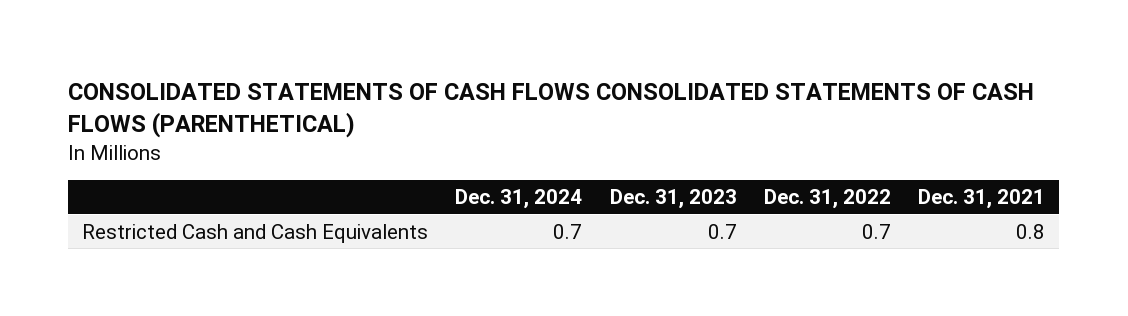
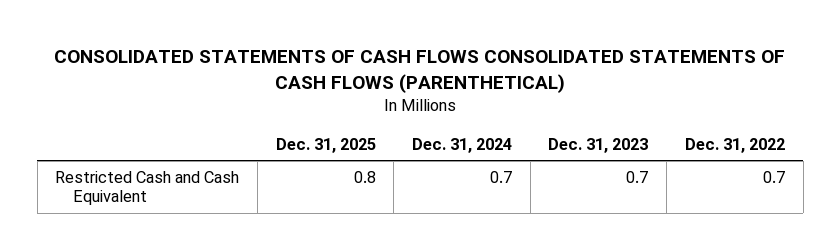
- | Dec. 31, 2024 | Dec. 31, 2023 | Dec. 31, 2022 | Dec. 31, 2021
+ | Dec. 31, 2025 | Dec. 31, 2024 | Dec. 31, 2023 | Dec. 31, 2022
- Restricted Cash and Cash Equivalents | 0.7 | 0.7 | 0.7 | 0.8
+ Restricted Cash and Cash Equivalent | 0.8 | 0.7 | 0.7 | 0.7

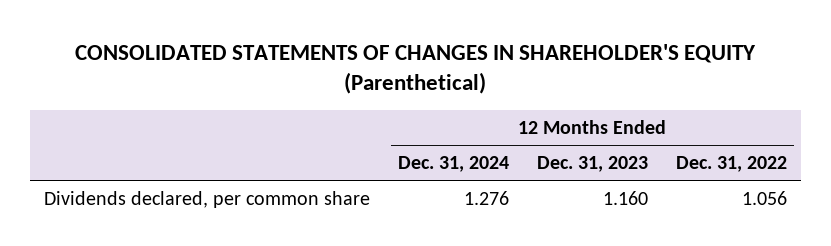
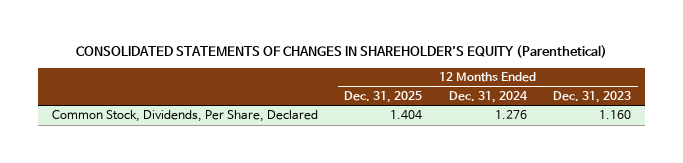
- | 12 Months Ended Dec. 31, 2024 | 12 Months Ended Dec. 31, 2023 | 12 Months Ended Dec. 31, 2022
+ | 12 Months Ended Dec. 31, 2025 | 12 Months Ended Dec. 31, 2024 | 12 Months Ended Dec. 31, 2023
- Dividends declared, per common share | 1.276 | 1.160 | 1.056
+ Common Stock, Dividends, Per Share, Declared | 1.404 | 1.276 | 1.160

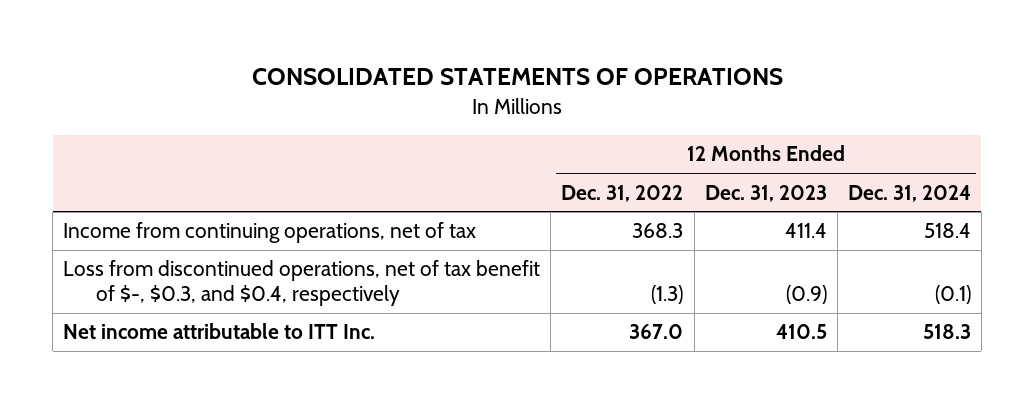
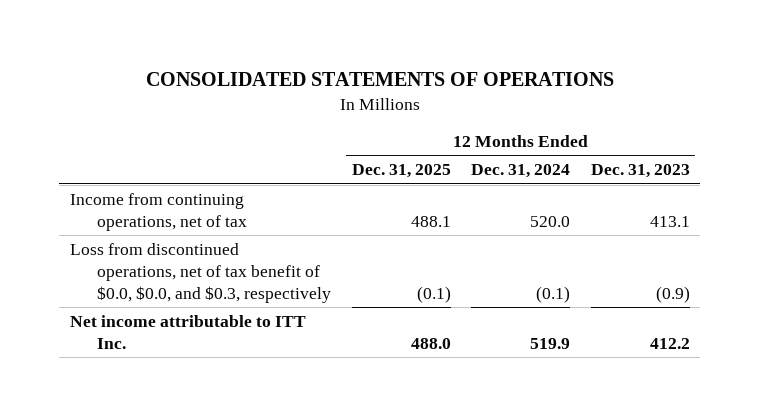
- | 12 Months Ended Dec. 31, 2022 | 12 Months Ended Dec. 31, 2023 | 12 Months Ended Dec. 31, 2024
+ | 12 Months Ended Dec. 31, 2025 | 12 Months Ended Dec. 31, 2024 | 12 Months Ended Dec. 31, 2023
- Income from continuing operations, net of tax | 368.3 | 411.4 | 518.4
- Loss from discontinued operations, net of tax benefit of $-, $0.3, and $0.4, respectively | (1.3) | (0.9) | (0.1)
- Net income attributable to ITT Inc. | 367.0 | 410.5 | 518.3
+ Income from continuing operations, net of tax | 488.1 | 520.0 | 413.1
+ Loss from discontinued operations, net of tax benefit of $0.0, $0.0, and $0.3, respectively | (0.1) | (0.1) | (0.9)
+ Net income attributable to ITT Inc. | 488.0 | 519.9 | 412.2

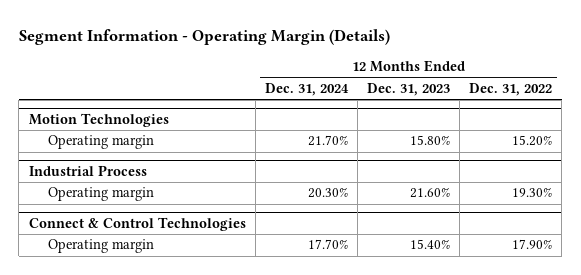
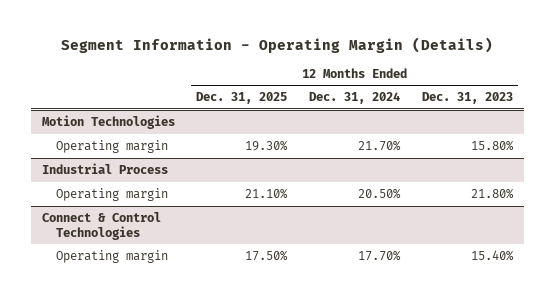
- | 12 Months Ended Dec. 31, 2024 | 12 Months Ended Dec. 31, 2023 | 12 Months Ended Dec. 31, 2022
+ | 12 Months Ended Dec. 31, 2025 | 12 Months Ended Dec. 31, 2024 | 12 Months Ended Dec. 31, 2023
@ Industrial Process
- Operating margin | 20.30% | 21.60% | 19.30%
+ Operating margin | 21.10% | 20.50% | 21.80%

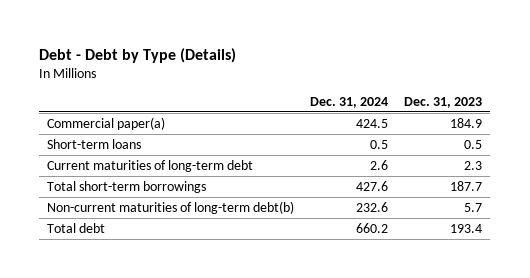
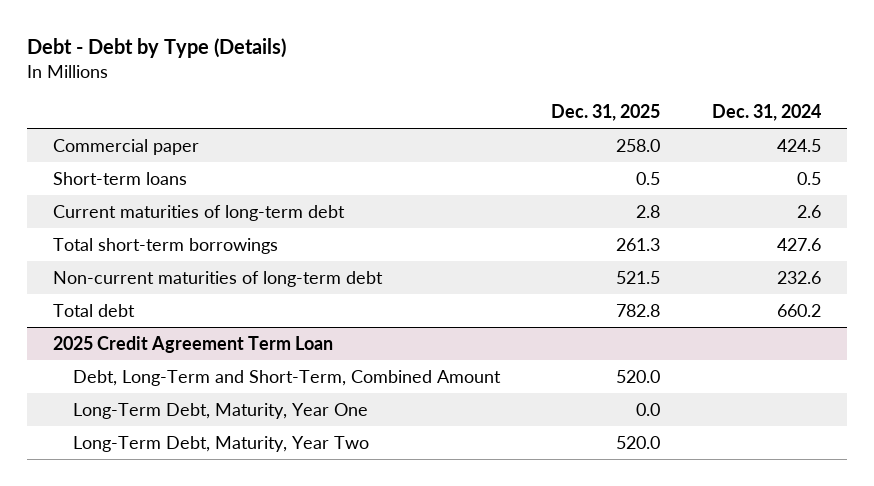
- | Dec. 31, 2024 | Dec. 31, 2023
+ | Dec. 31, 2025 | Dec. 31, 2024
- Commercial paper(a) | 424.5 | 184.9
+ Commercial paper | 258.0 | 424.5
- Non-current maturities of long-term debt(b) | 232.6 | 5.7
+ Non-current maturities of long-term debt | 521.5 | 232.6
+ 2025 Credit Agreement Term Loan
+ Debt, Long-Term and Short-Term, Combined Amount | 520.0 |
+ Long-Term Debt, Maturity, Year One | 0.0 |
+ Long-Term Debt, Maturity, Year Two | 520.0 |

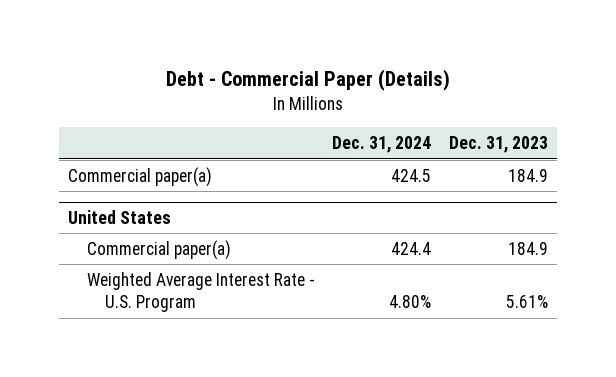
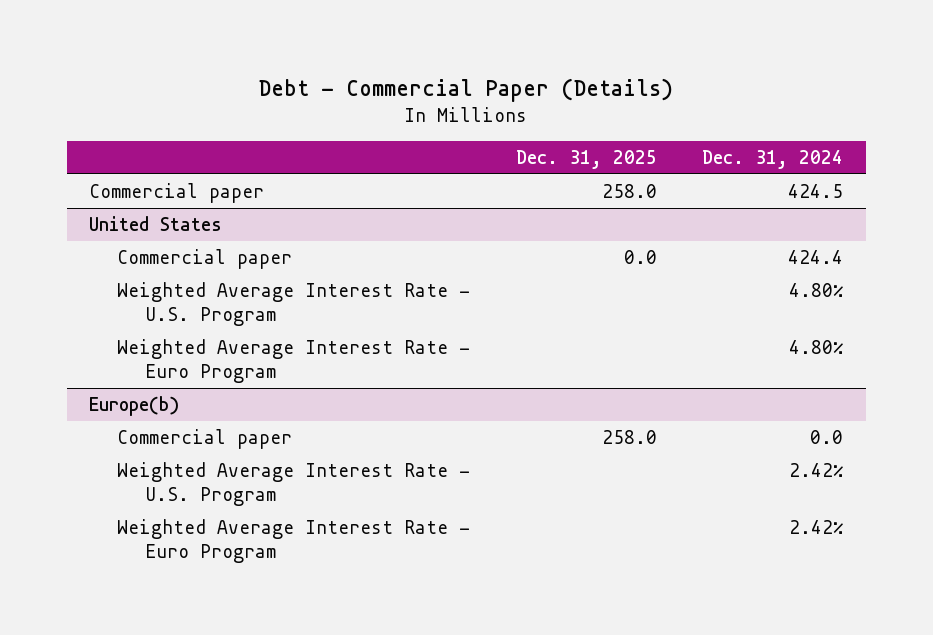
- | Dec. 31, 2024 | Dec. 31, 2023
+ | Dec. 31, 2025 | Dec. 31, 2024
- Commercial paper(a) | 424.5 | 184.9
+ Commercial paper | 258.0 | 424.5
@ United States
- Commercial paper(a) | 424.4 | 184.9
+ Commercial paper | 0.0 | 424.4
+ Weighted Average Interest Rate - Euro Program | | 4.80%
+ Europe(b)
+ Commercial paper | 258.0 | 0.0
+ Weighted Average Interest Rate - U.S. Program | | 2.42%
+ Weighted Average Interest Rate - Euro Program | | 2.42%

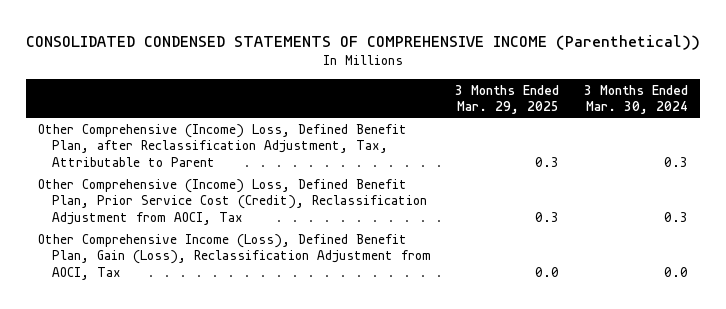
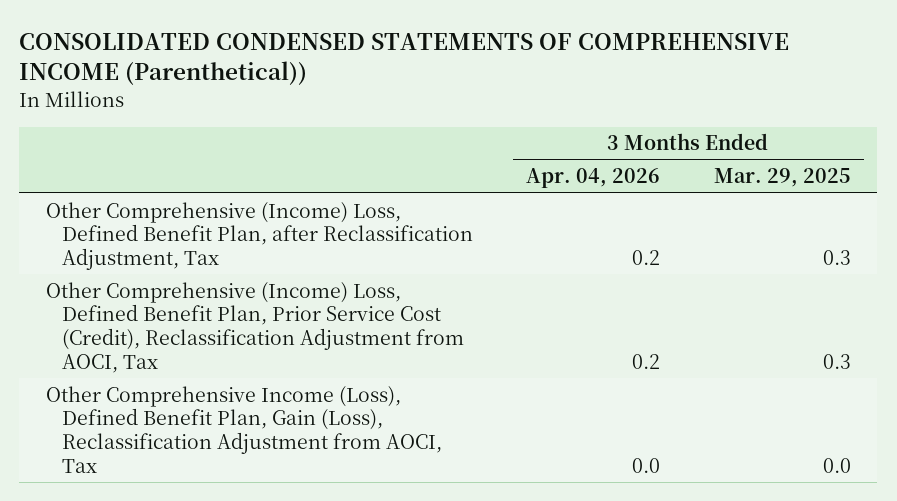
- | 3 Months Ended Mar. 29, 2025 | 3 Months Ended Mar. 30, 2024
+ | 3 Months Ended Apr. 04, 2026 | 3 Months Ended Mar. 29, 2025
- Other Comprehensive (Income) Loss, Defined Benefit Plan, after Reclassification Adjustment, Tax, Attributable to Parent | 0.3 | 0.3
+ Other Comprehensive (Income) Loss, Defined Benefit Plan, after Reclassification Adjustment, Tax | 0.2 | 0.3

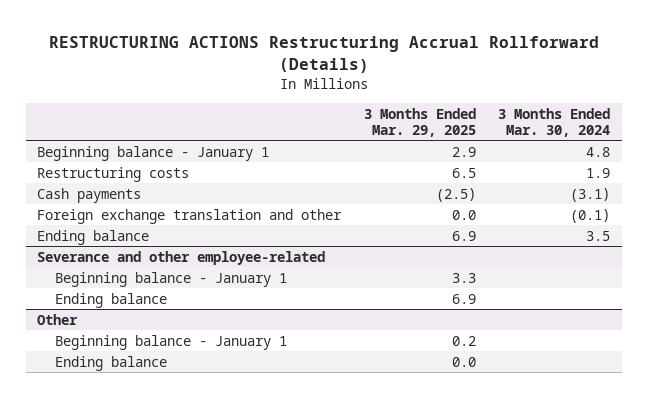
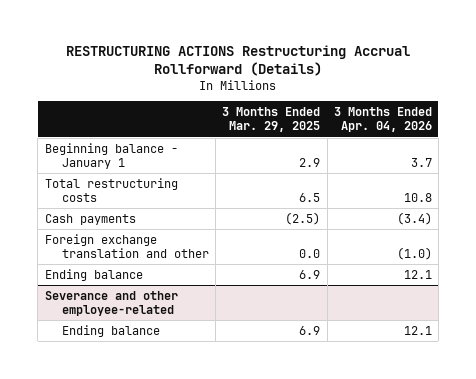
- | 3 Months Ended Mar. 29, 2025 | 3 Months Ended Mar. 30, 2024
+ | 3 Months Ended Mar. 29, 2025 | 3 Months Ended Apr. 04, 2026
- Restructuring costs | 6.5 | 1.9
+ Total restructuring costs | 6.5 | 10.8
@ Severance and other employee-related
- Beginning balance - January 1 | 3.3 |
- Other
- Beginning balance - January 1 | 0.2 |
- Ending balance | 0.0 |

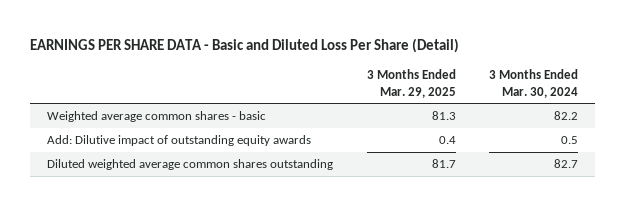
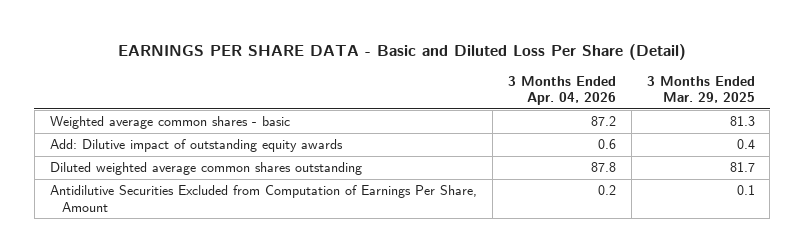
- | 3 Months Ended Mar. 29, 2025 | 3 Months Ended Mar. 30, 2024
+ | 3 Months Ended Apr. 04, 2026 | 3 Months Ended Mar. 29, 2025
+ Antidilutive Securities Excluded from Computation of Earnings Per Share, Amount | 0.2 | 0.1

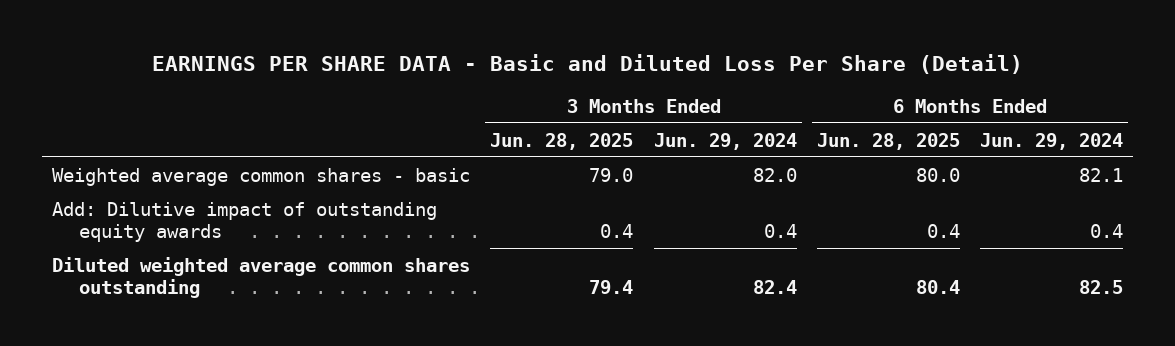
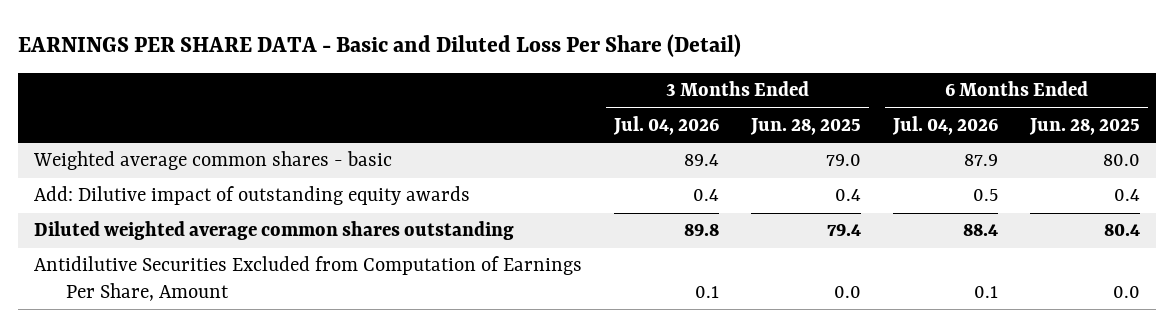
- | 3 Months Ended Jun. 28, 2025 | 3 Months Ended Jun. 29, 2024 | 6 Months Ended Jun. 28, 2025 | 6 Months Ended Jun. 29, 2024
+ | 3 Months Ended Jul. 04, 2026 | 3 Months Ended Jun. 28, 2025 | 6 Months Ended Jul. 04, 2026 | 6 Months Ended Jun. 28, 2025
+ Antidilutive Securities Excluded from Computation of Earnings Per Share, Amount | 0.1 | 0.0 | 0.1 | 0.0

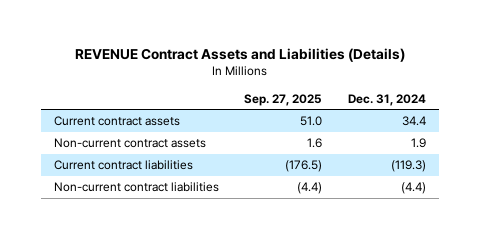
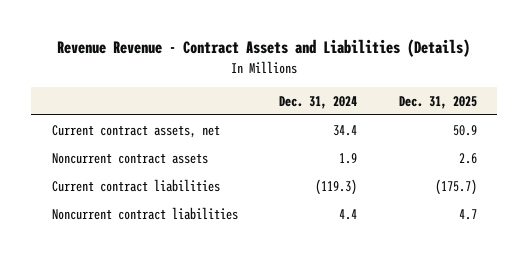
- REVENUE Contract Assets and Liabilities (Details)
+ Revenue Revenue - Contract Assets and Liabilities (Details)
- | Sep. 27, 2025 | Dec. 31, 2024
+ | Dec. 31, 2024 | Dec. 31, 2025
- Current contract assets | 51.0 | 34.4
- Non-current contract assets | 1.6 | 1.9
+ Current contract assets, net | 34.4 | 50.9
+ Noncurrent contract assets | 1.9 | 2.6
- Non-current contract liabilities | (4.4) | (4.4)
+ Noncurrent contract liabilities | 4.4 | 4.7

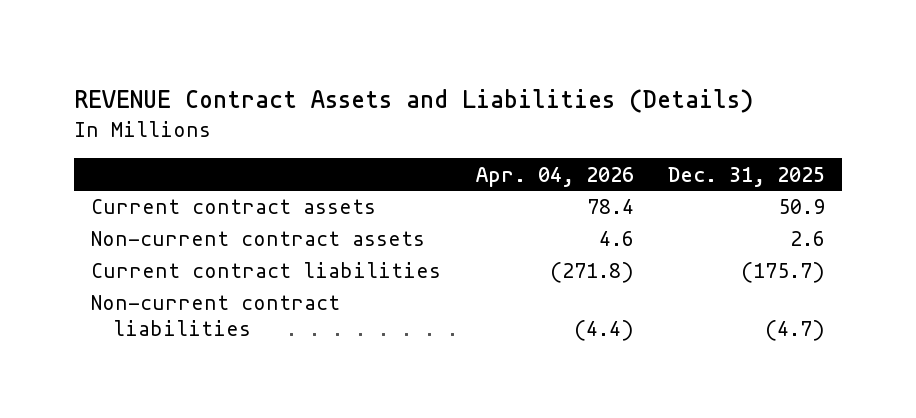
- Revenue Revenue - Contract Assets and Liabilities (Details)
+ REVENUE Contract Assets and Liabilities (Details)
- | Dec. 31, 2024 | Dec. 31, 2025
+ | Apr. 04, 2026 | Dec. 31, 2025
- Current contract assets, net | 34.4 | 50.9
- Noncurrent contract assets | 1.9 | 2.6
+ Current contract assets | 78.4 | 50.9
+ Non-current contract assets | 4.6 | 2.6
- Noncurrent contract liabilities | 4.4 | 4.7
+ Non-current contract liabilities | (4.4) | (4.7)

